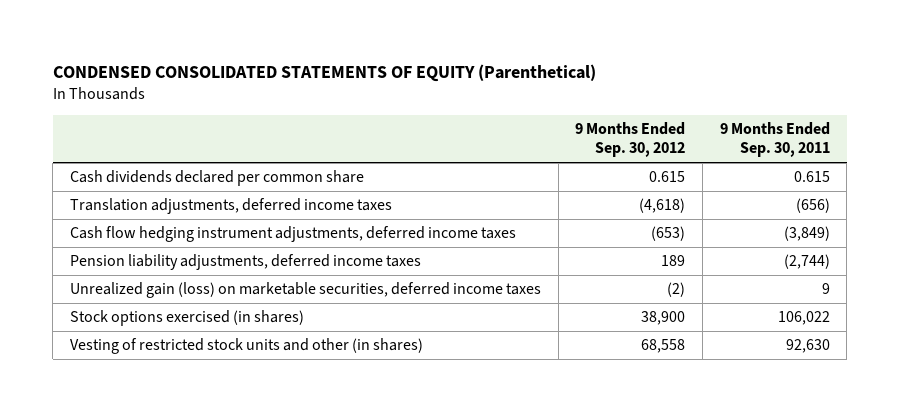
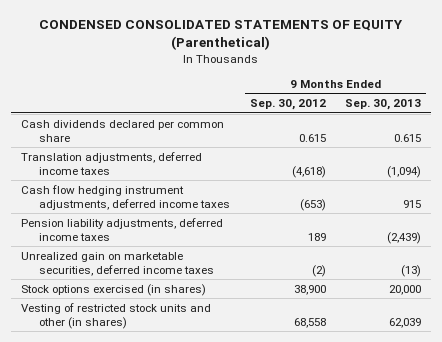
- | 9 Months Ended Sep. 30, 2012 | 9 Months Ended Sep. 30, 2011
+ | 9 Months Ended Sep. 30, 2012 | 9 Months Ended Sep. 30, 2013
- Unrealized gain (loss) on marketable securities, deferred income taxes | (2) | 9
+ Unrealized gain on marketable securities, deferred income taxes | (2) | (13)

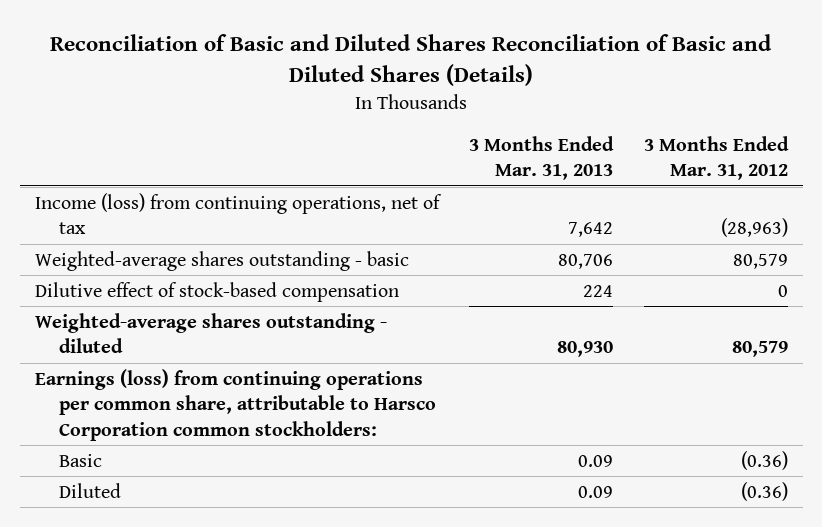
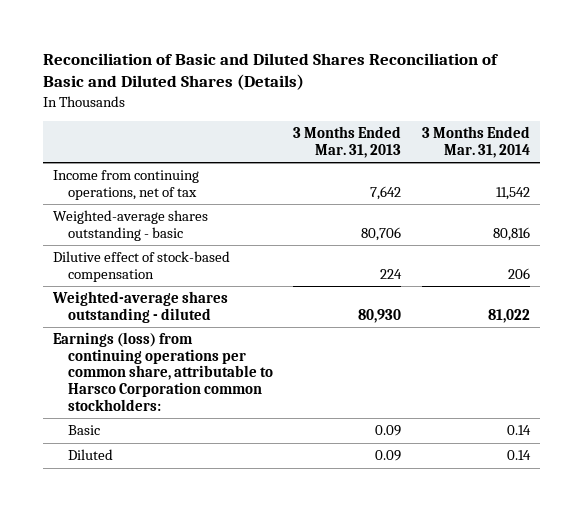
- | 3 Months Ended Mar. 31, 2013 | 3 Months Ended Mar. 31, 2012
+ | 3 Months Ended Mar. 31, 2013 | 3 Months Ended Mar. 31, 2014
- Income (loss) from continuing operations, net of tax | 7,642 | (28,963)
+ Income from continuing operations, net of tax | 7,642 | 11,542

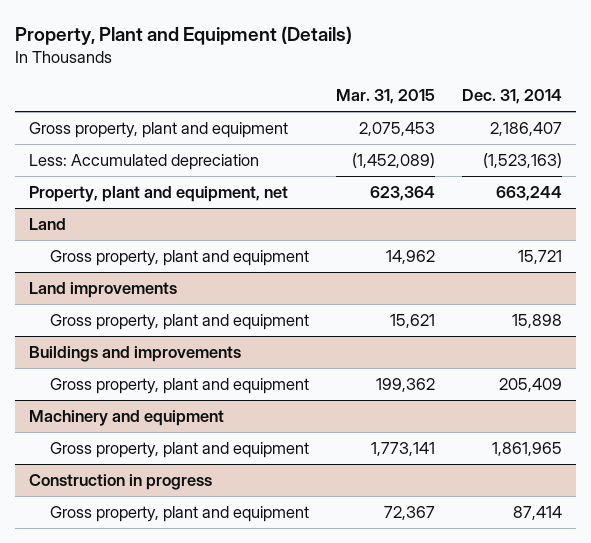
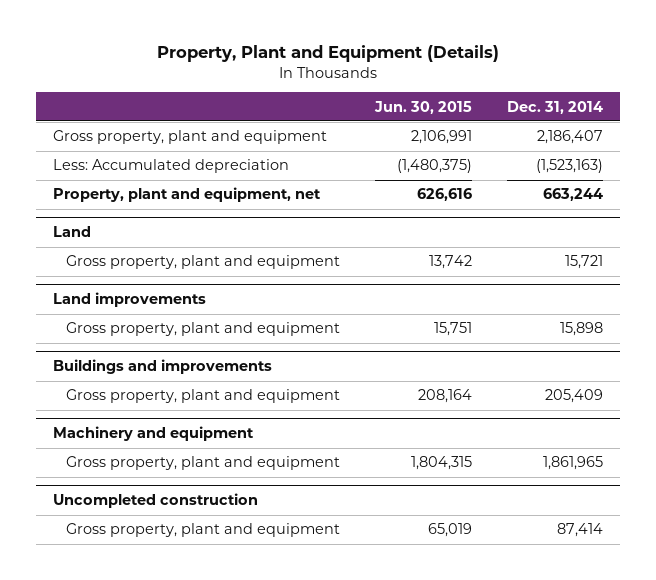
- | Mar. 31, 2015 | Dec. 31, 2014
+ | Jun. 30, 2015 | Dec. 31, 2014
- Construction in progress
+ Uncompleted construction

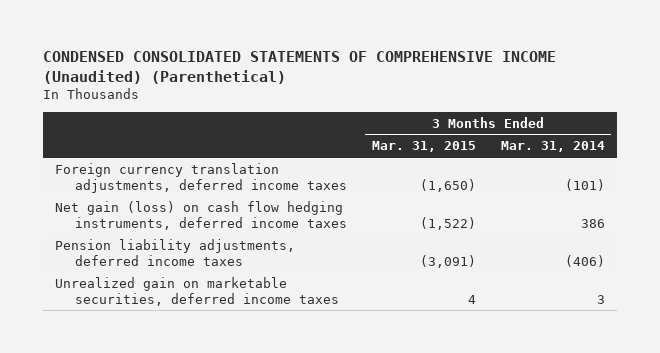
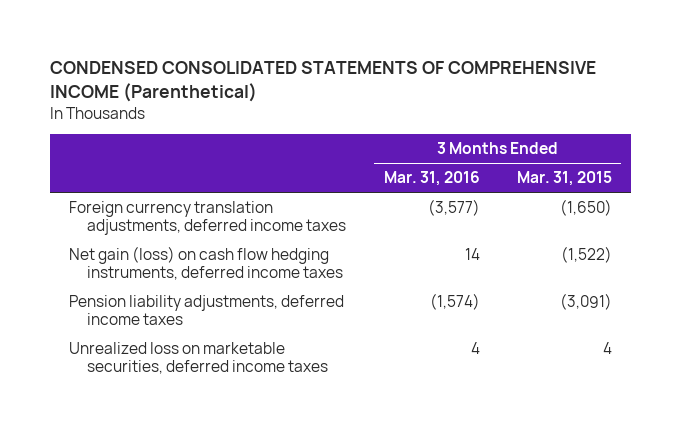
- CONDENSED CONSOLIDATED STATEMENTS OF COMPREHENSIVE INCOME (Unaudited) (Parenthetical)
+ CONDENSED CONSOLIDATED STATEMENTS OF COMPREHENSIVE INCOME (Parenthetical)
- | 3 Months Ended Mar. 31, 2015 | 3 Months Ended Mar. 31, 2014
+ | 3 Months Ended Mar. 31, 2016 | 3 Months Ended Mar. 31, 2015
- Unrealized gain on marketable securities, deferred income taxes | 4 | 3
+ Unrealized loss on marketable securities, deferred income taxes | 4 | 4

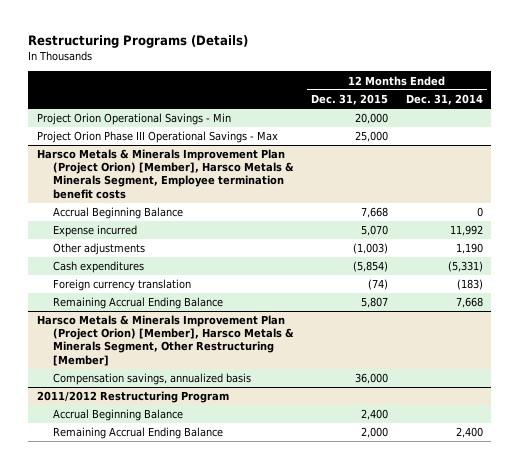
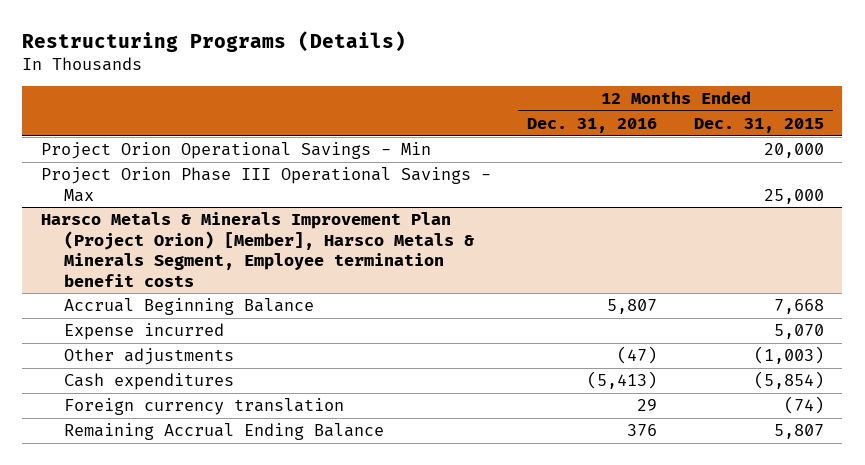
- | 12 Months Ended Dec. 31, 2015 | 12 Months Ended Dec. 31, 2014
+ | 12 Months Ended Dec. 31, 2016 | 12 Months Ended Dec. 31, 2015
- Harsco Metals & Minerals Improvement Plan (Project Orion) [Member], Harsco Metals & Minerals Segment, Other Restructuring [Member]
- Compensation savings, annualized basis | 36,000 |
- 2011/2012 Restructuring Program
- Accrual Beginning Balance | 2,400 |
- Remaining Accrual Ending Balance | 2,000 | 2,400

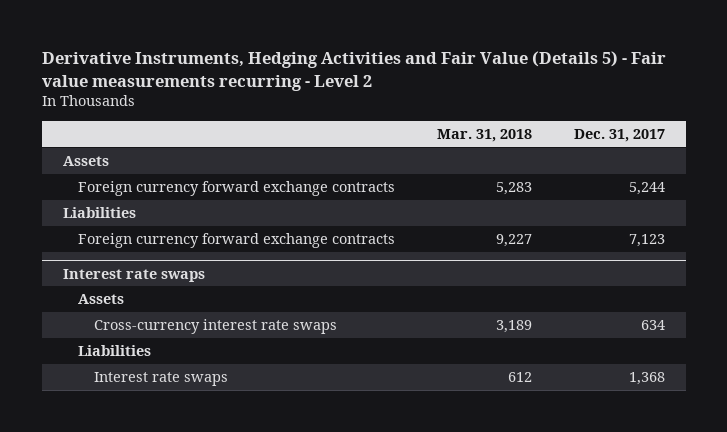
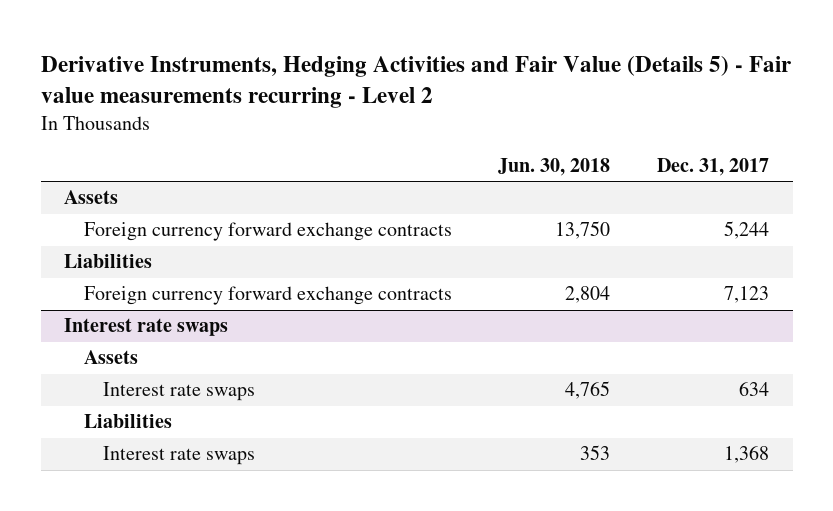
- | Mar. 31, 2018 | Dec. 31, 2017
+ | Jun. 30, 2018 | Dec. 31, 2017
@ Interest rate swaps
- Cross-currency interest rate swaps | 3,189 | 634
+ Interest rate swaps | 4,765 | 634

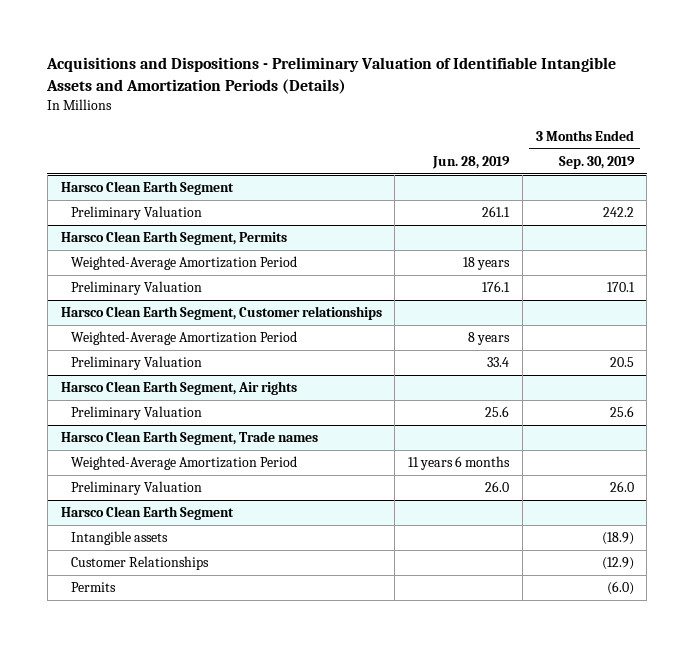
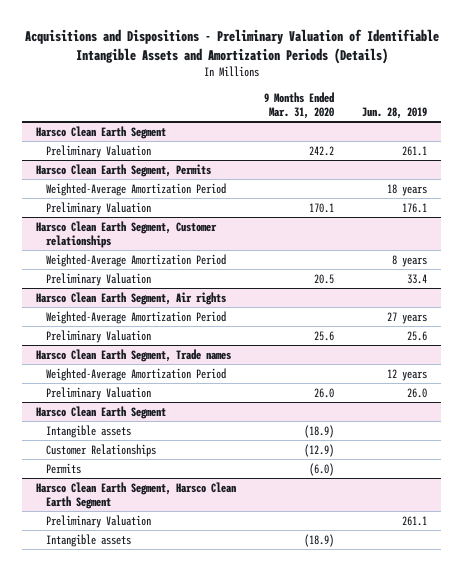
- | Jun. 28, 2019 | 3 Months Ended Sep. 30, 2019
+ | 9 Months Ended Mar. 31, 2020 | Jun. 28, 2019
@ Harsco Clean Earth Segment, Air rights
+ Weighted-Average Amortization Period | | 27 years
@ Harsco Clean Earth Segment, Trade names
- Weighted-Average Amortization Period | 11 years 6 months |
+ Weighted-Average Amortization Period | | 12 years
+ Harsco Clean Earth Segment, Harsco Clean Earth Segment
+ Preliminary Valuation | | 261.1
+ Intangible assets | (18.9) |

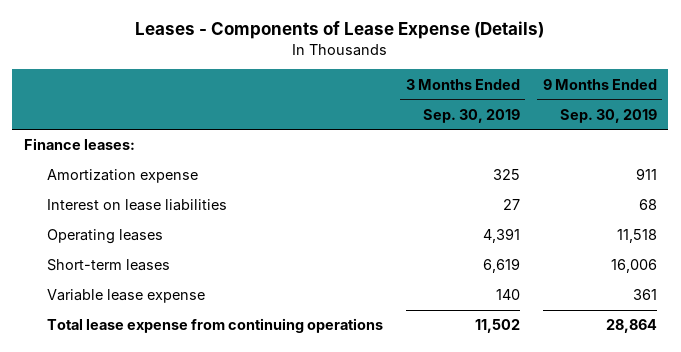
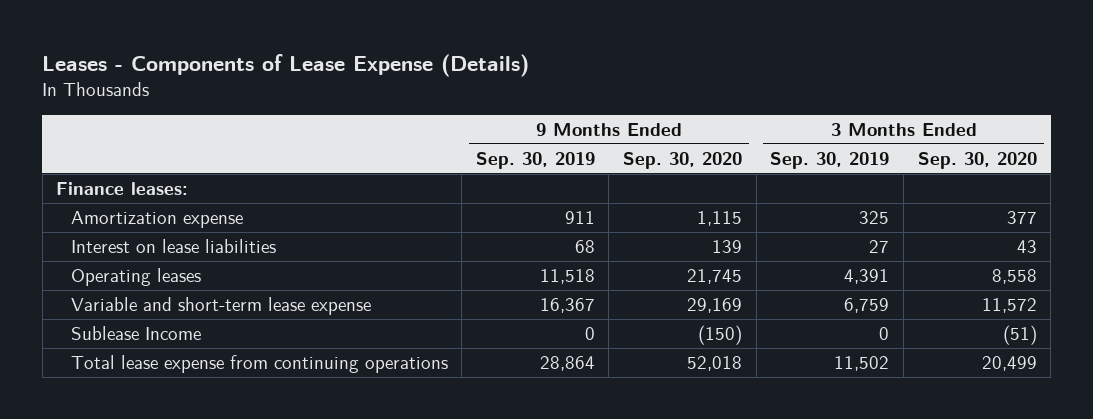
- | 3 Months Ended Sep. 30, 2019 | 9 Months Ended Sep. 30, 2019
+ | 9 Months Ended Sep. 30, 2019 | 9 Months Ended Sep. 30, 2020 | 3 Months Ended Sep. 30, 2019 | 3 Months Ended Sep. 30, 2020
- Short-term leases | 6,619 | 16,006
- Variable lease expense | 140 | 361
+ Variable and short-term lease expense | 16,367 | 29,169 | 6,759 | 11,572
+ Sublease Income | 0 | (150) | 0 | (51)

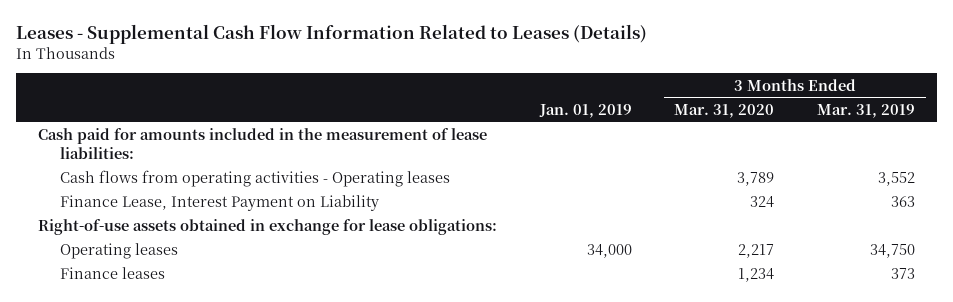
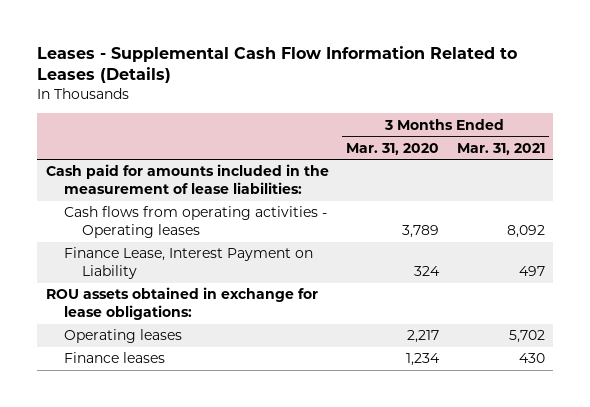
- | Jan. 01, 2019 | 3 Months Ended Mar. 31, 2020 | 3 Months Ended Mar. 31, 2019
+ | 3 Months Ended Mar. 31, 2020 | 3 Months Ended Mar. 31, 2021
- Right-of-use assets obtained in exchange for lease obligations:
+ ROU assets obtained in exchange for lease obligations:

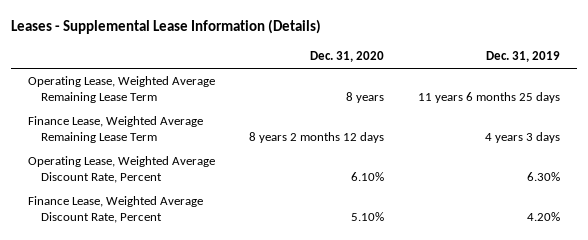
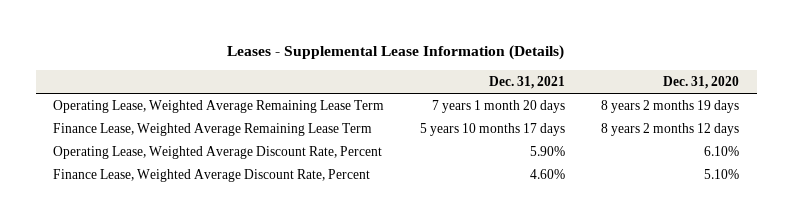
- | Dec. 31, 2020 | Dec. 31, 2019
+ | Dec. 31, 2021 | Dec. 31, 2020
- Operating Lease, Weighted Average Remaining Lease Term | 8 years | 11 years 6 months 25 days
+ Operating Lease, Weighted Average Remaining Lease Term | 7 years 1 month 20 days | 8 years 2 months 19 days

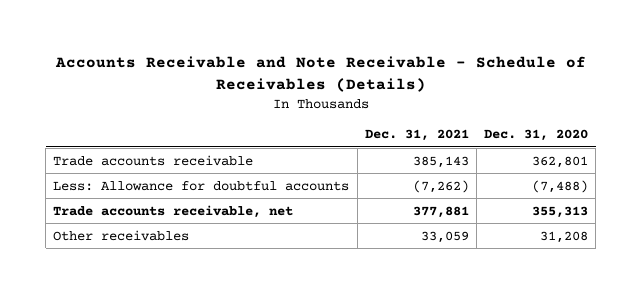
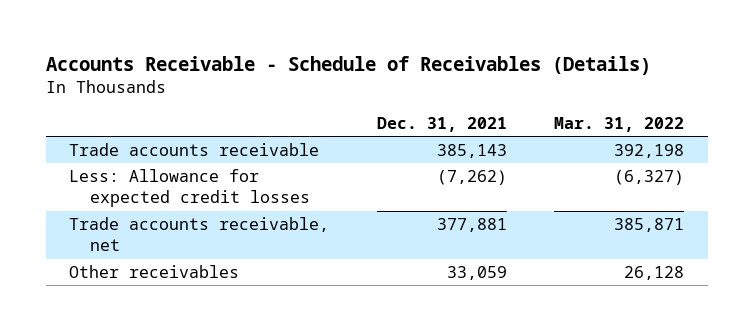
- Accounts Receivable and Note Receivable - Schedule of Receivables (Details)
+ Accounts Receivable - Schedule of Receivables (Details)
- | Dec. 31, 2021 | Dec. 31, 2020
+ | Dec. 31, 2021 | Mar. 31, 2022
- Less: Allowance for doubtful accounts | (7,262) | (7,488)
+ Less: Allowance for expected credit losses | (7,262) | (6,327)

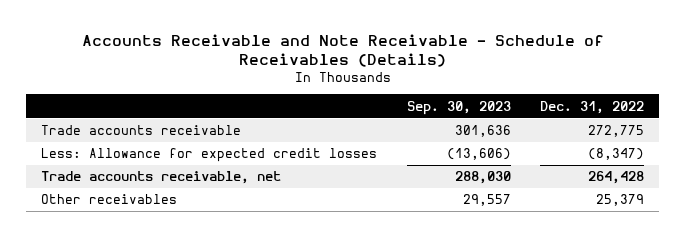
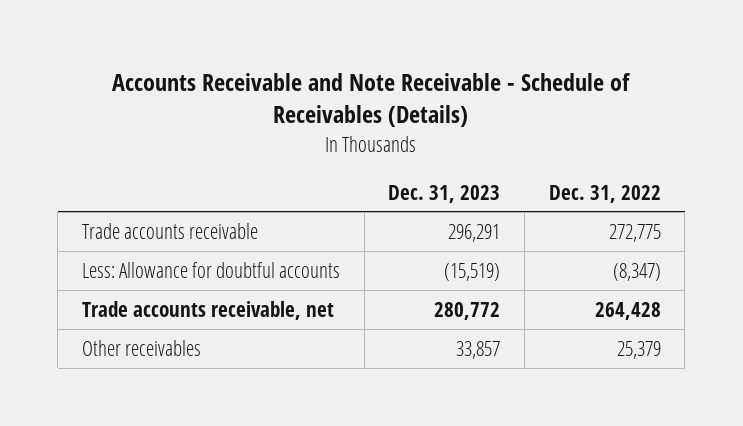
- | Sep. 30, 2023 | Dec. 31, 2022
+ | Dec. 31, 2023 | Dec. 31, 2022
- Less: Allowance for expected credit losses | (13,606) | (8,347)
+ Less: Allowance for doubtful accounts | (15,519) | (8,347)

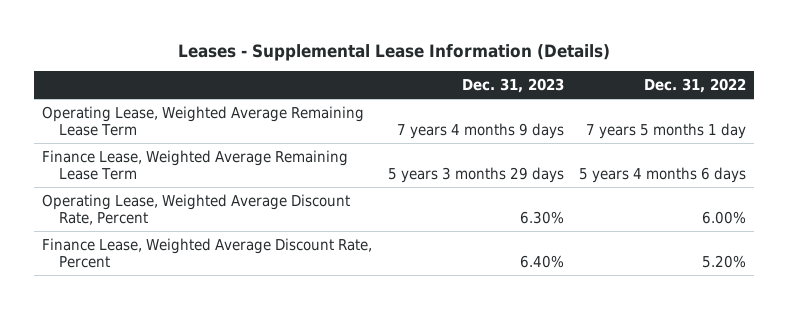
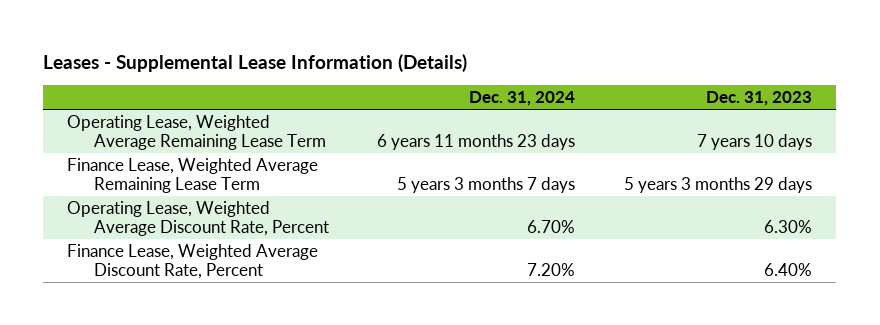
- | Dec. 31, 2023 | Dec. 31, 2022
+ | Dec. 31, 2024 | Dec. 31, 2023
- Operating Lease, Weighted Average Remaining Lease Term | 7 years 4 months 9 days | 7 years 5 months 1 day
+ Operating Lease, Weighted Average Remaining Lease Term | 6 years 11 months 23 days | 7 years 10 days

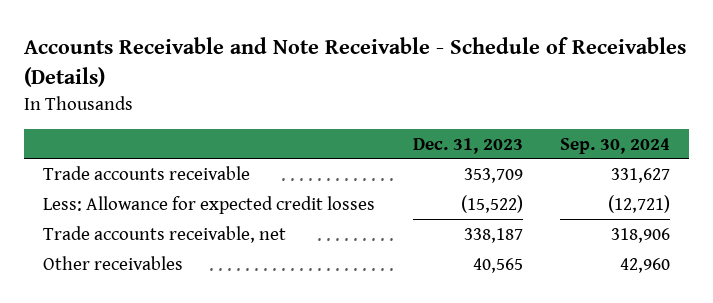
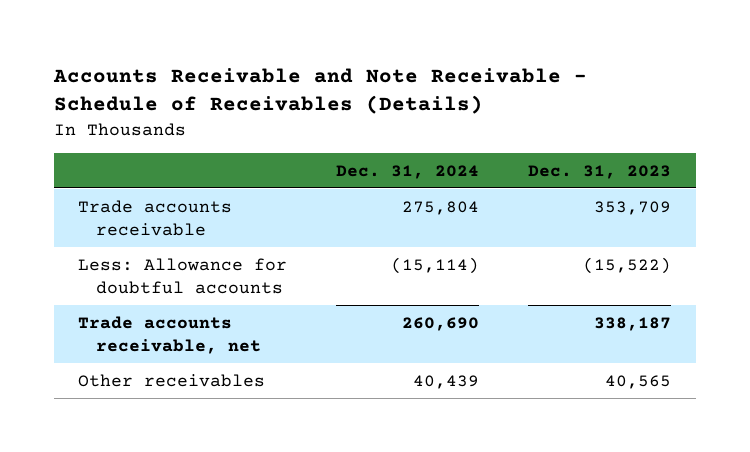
- | Dec. 31, 2023 | Sep. 30, 2024
+ | Dec. 31, 2024 | Dec. 31, 2023
- Less: Allowance for expected credit losses | (15,522) | (12,721)
+ Less: Allowance for doubtful accounts | (15,114) | (15,522)

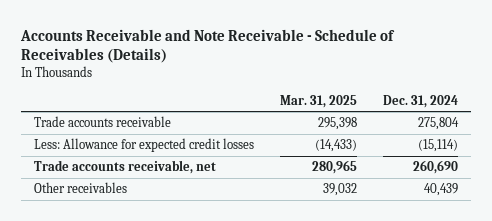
- | Dec. 31, 2024 | Dec. 31, 2023
+ | Mar. 31, 2025 | Dec. 31, 2024
- Less: Allowance for doubtful accounts | (15,114) | (15,522)
+ Less: Allowance for expected credit losses | (14,433) | (15,114)

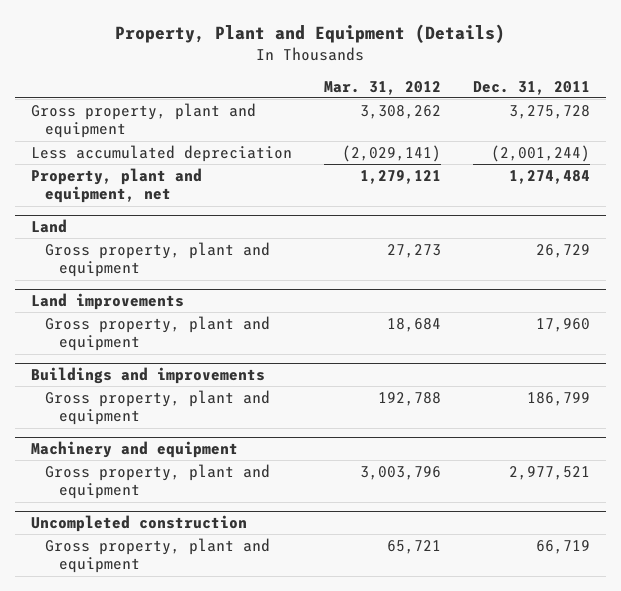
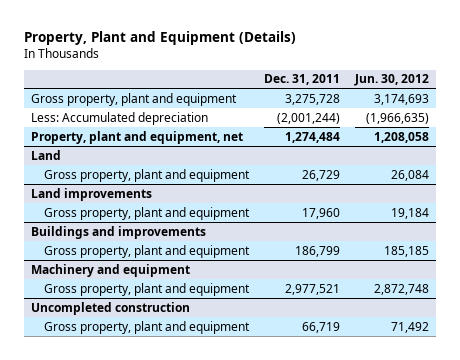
- | Mar. 31, 2012 | Dec. 31, 2011
+ | Dec. 31, 2011 | Jun. 30, 2012
- Less accumulated depreciation | (2,029,141) | (2,001,244)
+ Less: Accumulated depreciation | (2,001,244) | (1,966,635)

